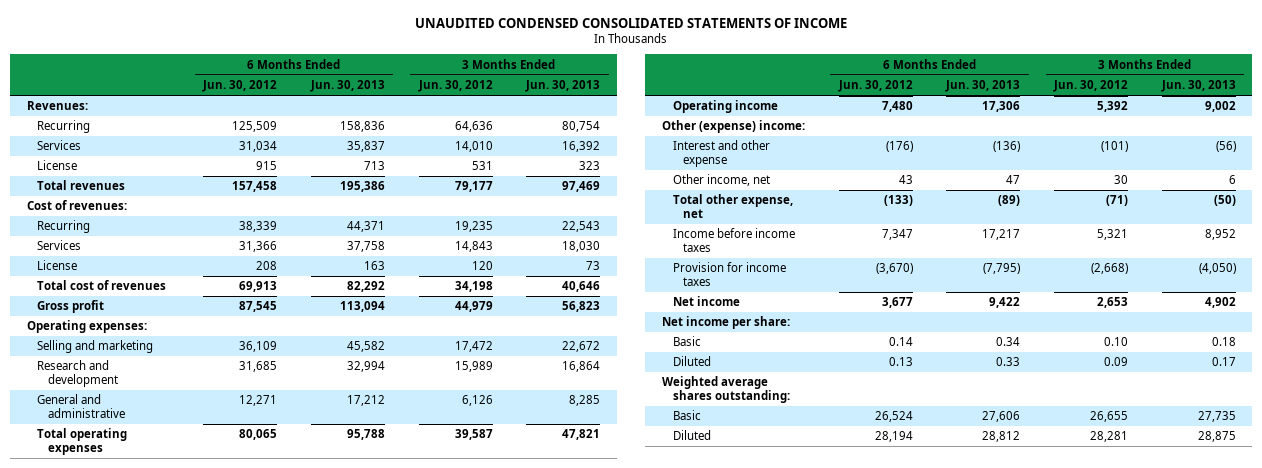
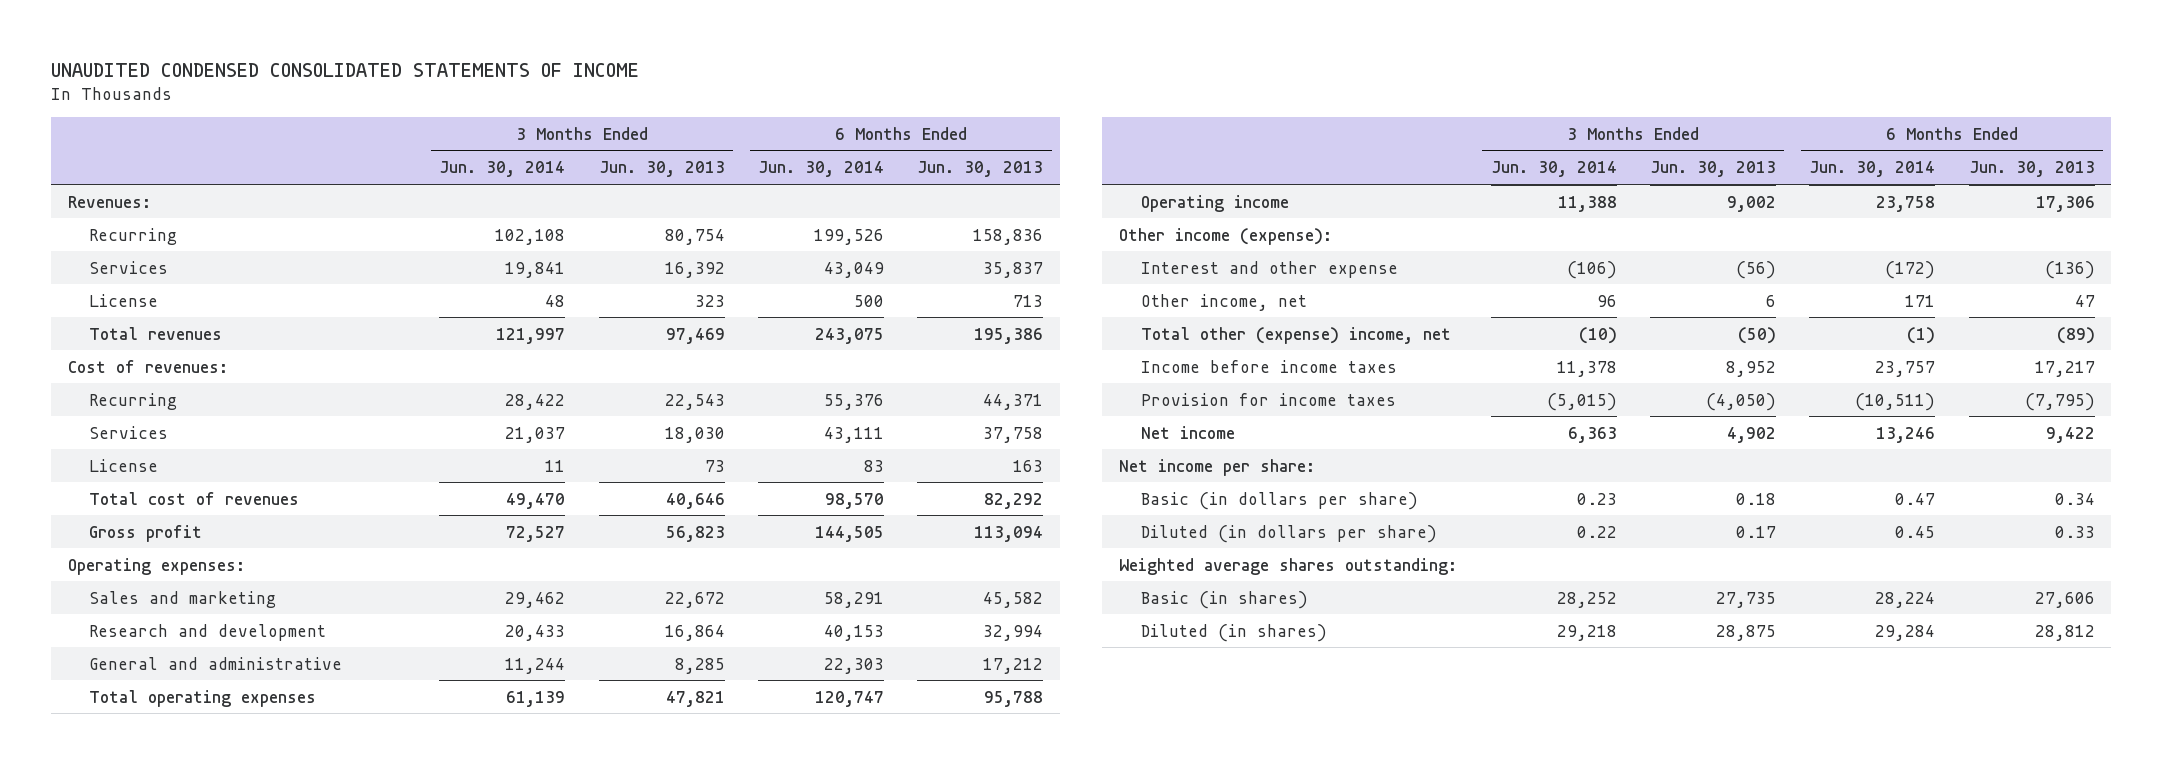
- | 6 Months Ended Jun. 30, 2012 | 6 Months Ended Jun. 30, 2013 | 3 Months Ended Jun. 30, 2012 | 3 Months Ended Jun. 30, 2013
+ | 3 Months Ended Jun. 30, 2014 | 3 Months Ended Jun. 30, 2013 | 6 Months Ended Jun. 30, 2014 | 6 Months Ended Jun. 30, 2013
- Selling and marketing | 36,109 | 45,582 | 17,472 | 22,672
+ Sales and marketing | 29,462 | 22,672 | 58,291 | 45,582
- Other (expense) income:
+ Other income (expense):
- Total other expense, net | (133) | (89) | (71) | (50)
+ Total other (expense) income, net | (10) | (50) | (1) | (89)
- Basic | 0.14 | 0.34 | 0.10 | 0.18
- Diluted | 0.13 | 0.33 | 0.09 | 0.17
+ Basic (in dollars per share) | 0.23 | 0.18 | 0.47 | 0.34
+ Diluted (in dollars per share) | 0.22 | 0.17 | 0.45 | 0.33
- Basic | 26,524 | 27,606 | 26,655 | 27,735
- Diluted | 28,194 | 28,812 | 28,281 | 28,875
+ Basic (in shares) | 28,252 | 27,735 | 28,224 | 27,606
+ Diluted (in shares) | 29,218 | 28,875 | 29,284 | 28,812

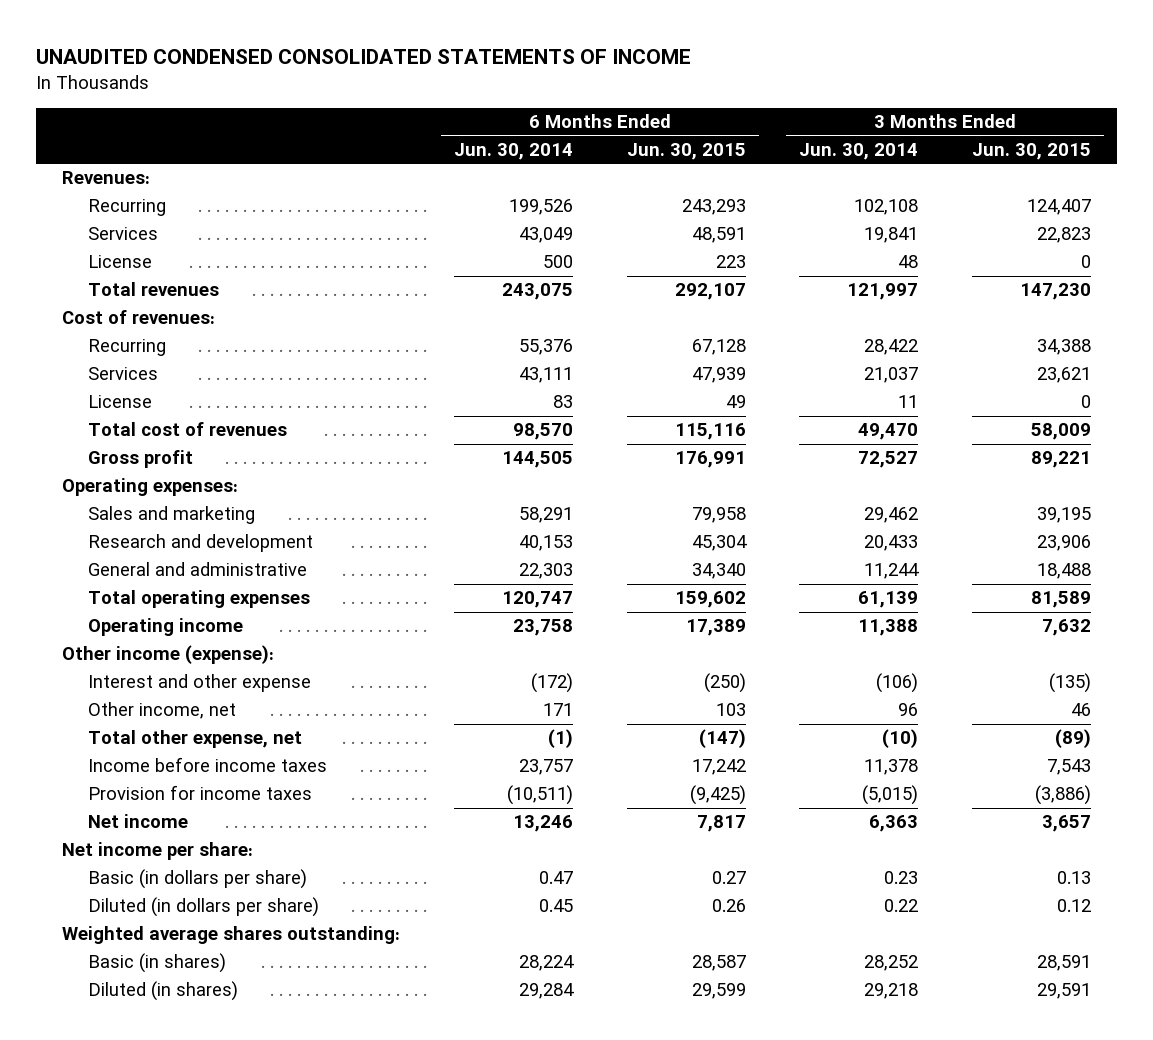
- | 3 Months Ended Jun. 30, 2014 | 3 Months Ended Jun. 30, 2013 | 6 Months Ended Jun. 30, 2014 | 6 Months Ended Jun. 30, 2013
+ | 6 Months Ended Jun. 30, 2014 | 6 Months Ended Jun. 30, 2015 | 3 Months Ended Jun. 30, 2014 | 3 Months Ended Jun. 30, 2015
- Total other (expense) income, net | (10) | (50) | (1) | (89)
+ Total other expense, net | (1) | (147) | (10) | (89)

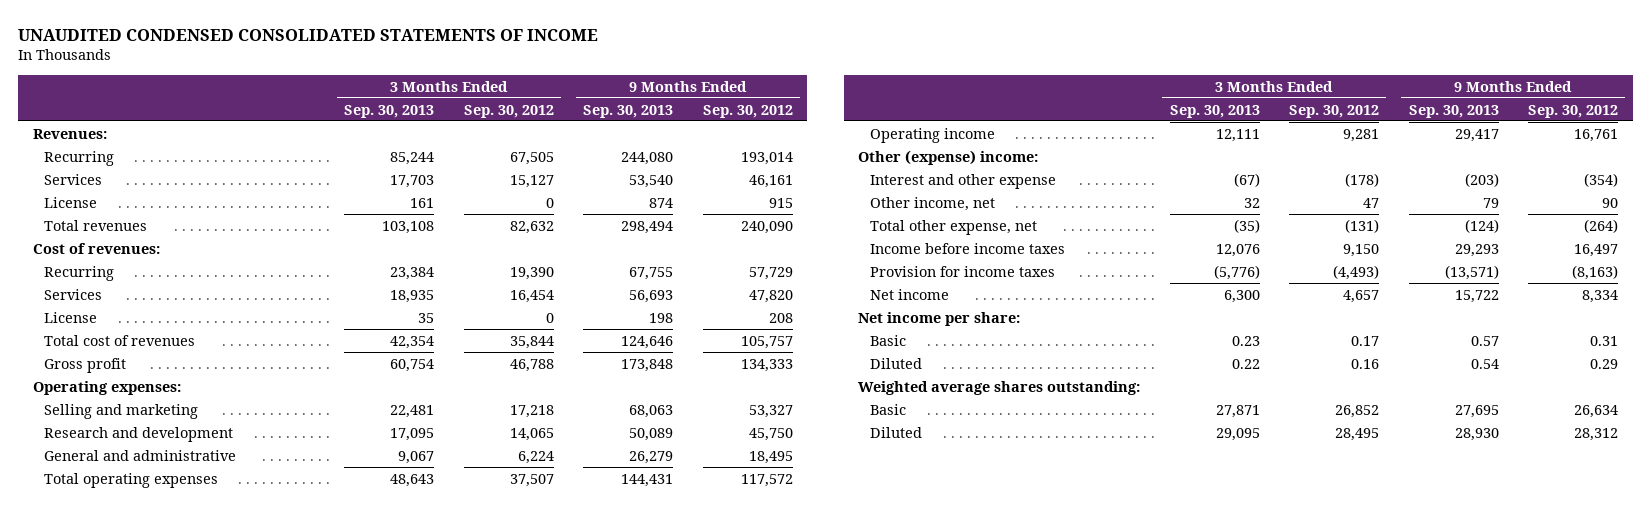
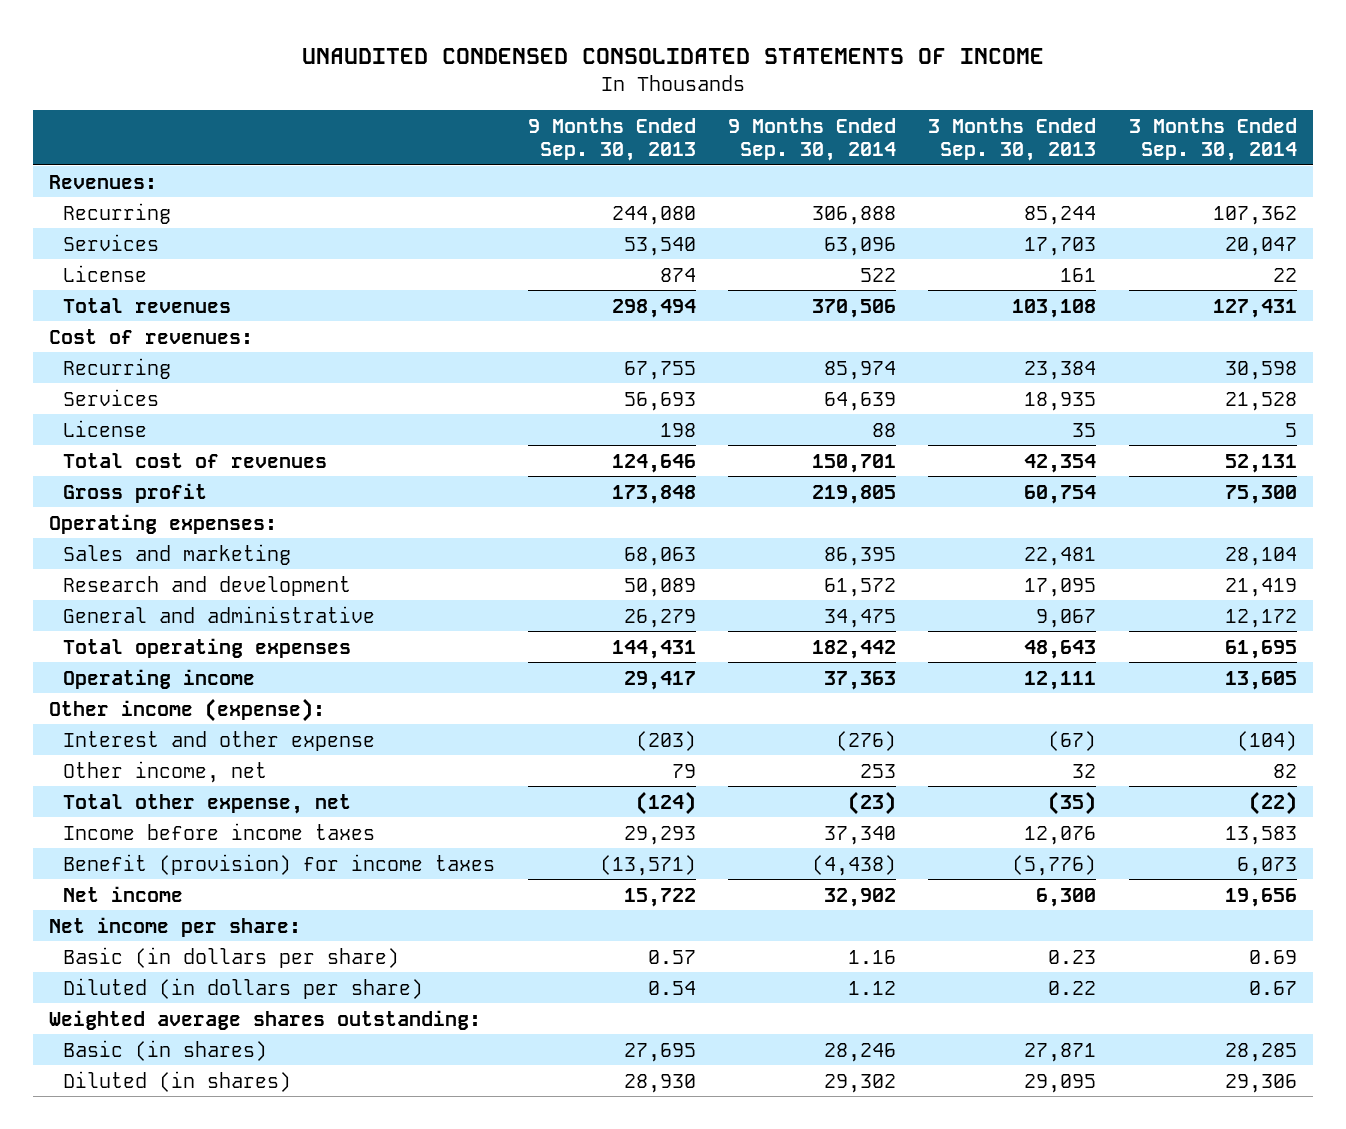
- | 3 Months Ended Sep. 30, 2013 | 3 Months Ended Sep. 30, 2012 | 9 Months Ended Sep. 30, 2013 | 9 Months Ended Sep. 30, 2012
+ | 9 Months Ended Sep. 30, 2013 | 9 Months Ended Sep. 30, 2014 | 3 Months Ended Sep. 30, 2013 | 3 Months Ended Sep. 30, 2014
- Selling and marketing | 22,481 | 17,218 | 68,063 | 53,327
+ Sales and marketing | 68,063 | 86,395 | 22,481 | 28,104
- Other (expense) income:
+ Other income (expense):
- Provision for income taxes | (5,776) | (4,493) | (13,571) | (8,163)
+ Benefit (provision) for income taxes | (13,571) | (4,438) | (5,776) | 6,073
- Basic | 0.23 | 0.17 | 0.57 | 0.31
- Diluted | 0.22 | 0.16 | 0.54 | 0.29
+ Basic (in dollars per share) | 0.57 | 1.16 | 0.23 | 0.69
+ Diluted (in dollars per share) | 0.54 | 1.12 | 0.22 | 0.67
- Basic | 27,871 | 26,852 | 27,695 | 26,634
- Diluted | 29,095 | 28,495 | 28,930 | 28,312
+ Basic (in shares) | 27,695 | 28,246 | 27,871 | 28,285
+ Diluted (in shares) | 28,930 | 29,302 | 29,095 | 29,306

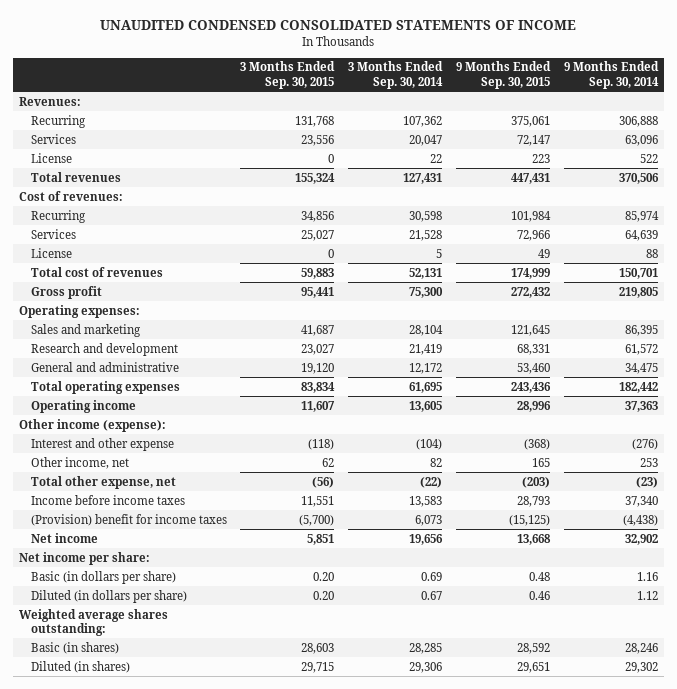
- | 9 Months Ended Sep. 30, 2013 | 9 Months Ended Sep. 30, 2014 | 3 Months Ended Sep. 30, 2013 | 3 Months Ended Sep. 30, 2014
+ | 3 Months Ended Sep. 30, 2015 | 3 Months Ended Sep. 30, 2014 | 9 Months Ended Sep. 30, 2015 | 9 Months Ended Sep. 30, 2014
- Benefit (provision) for income taxes | (13,571) | (4,438) | (5,776) | 6,073
+ (Provision) benefit for income taxes | (5,700) | 6,073 | (15,125) | (4,438)

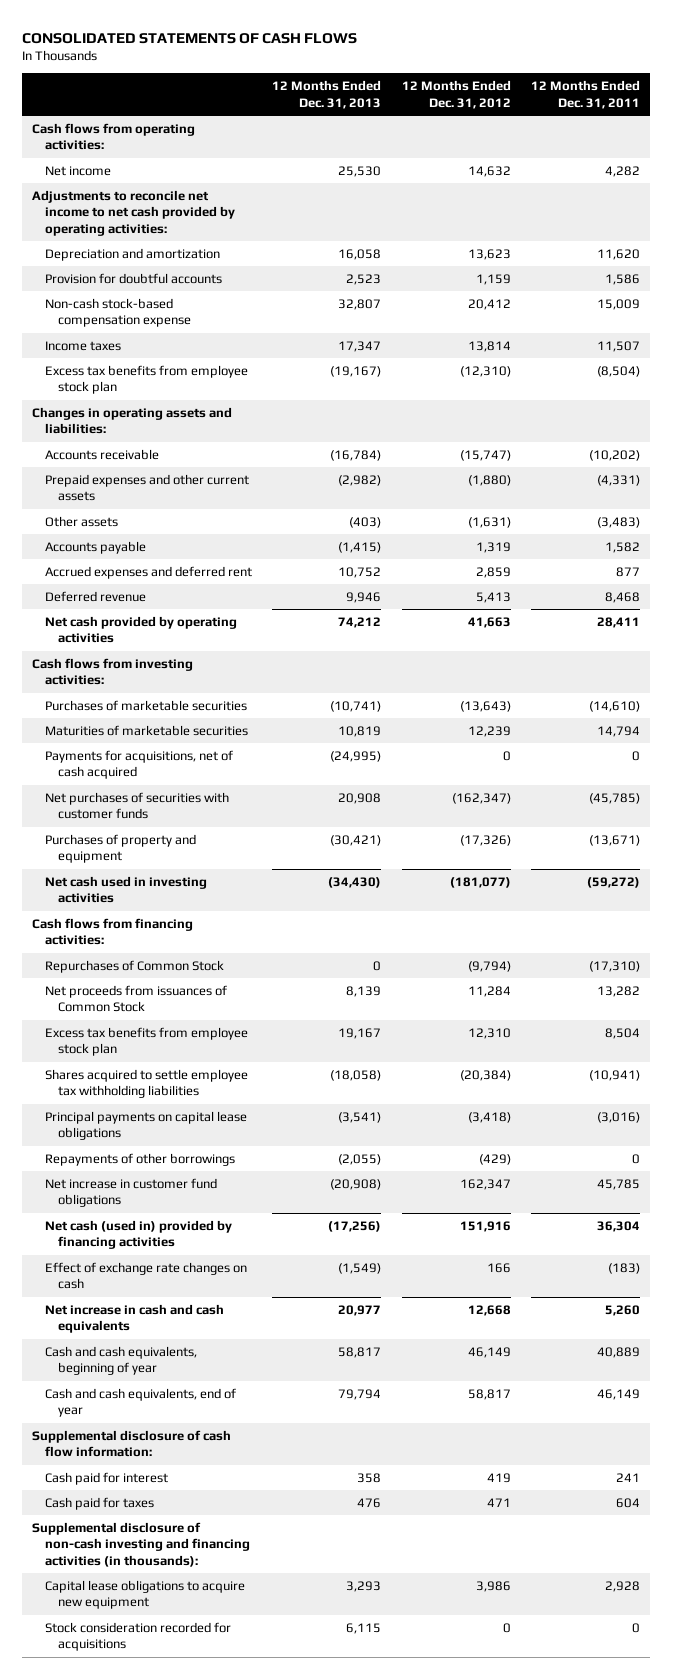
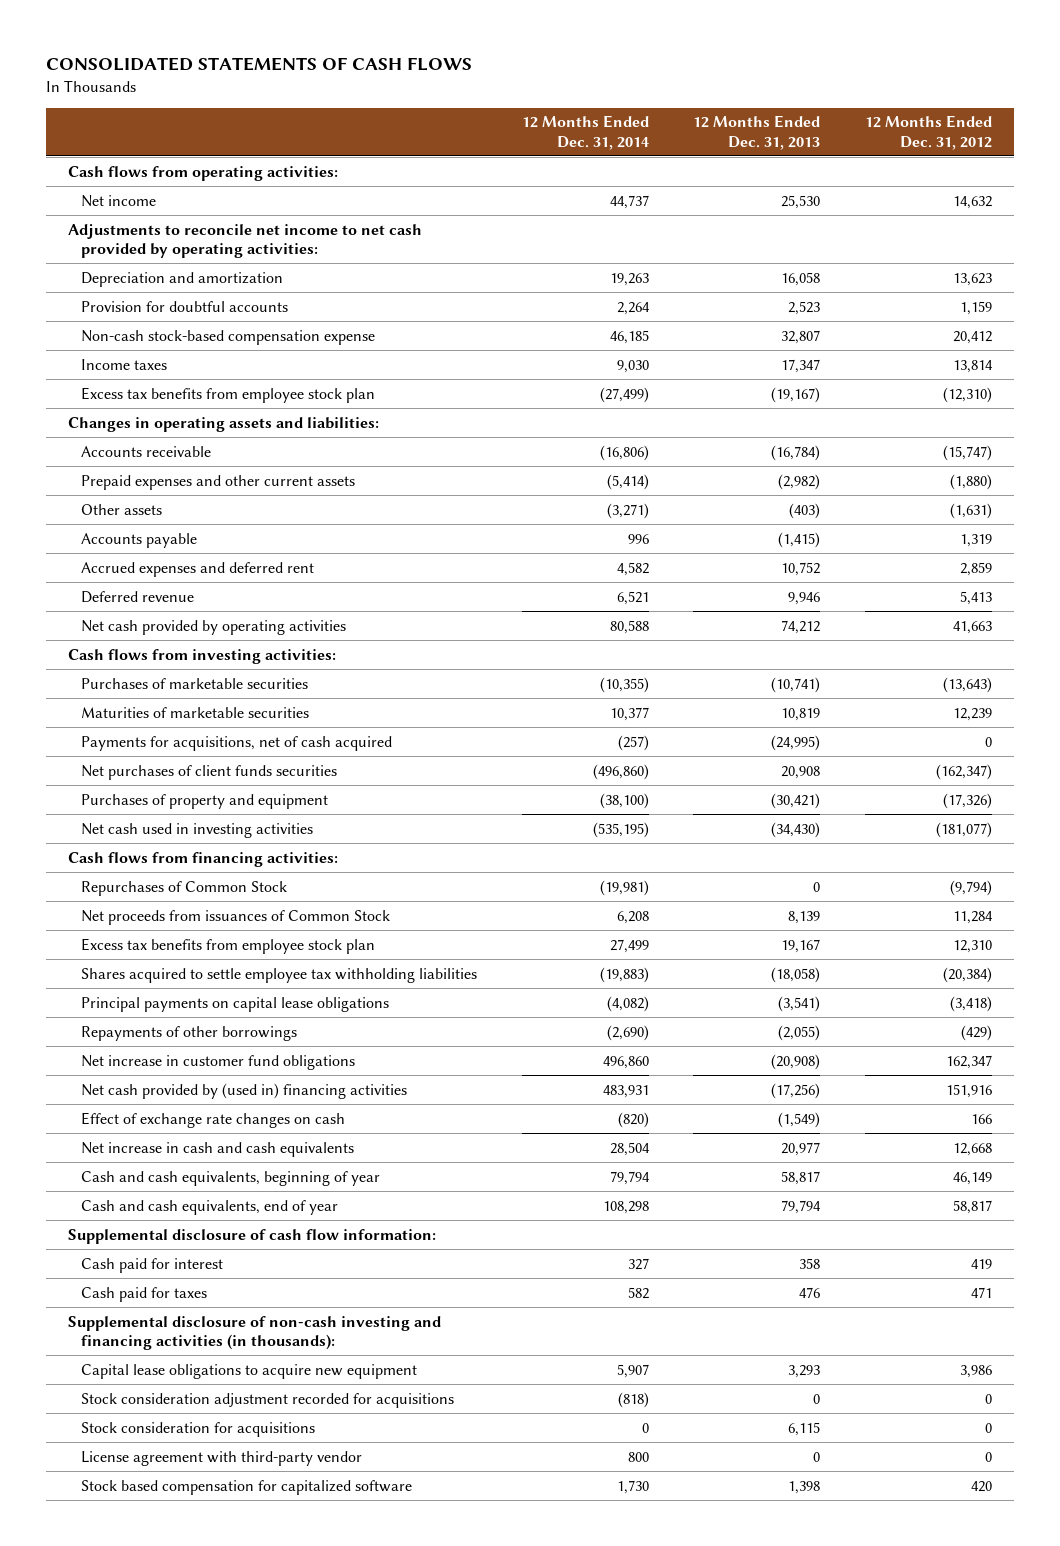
- | 12 Months Ended Dec. 31, 2013 | 12 Months Ended Dec. 31, 2012 | 12 Months Ended Dec. 31, 2011
+ | 12 Months Ended Dec. 31, 2014 | 12 Months Ended Dec. 31, 2013 | 12 Months Ended Dec. 31, 2012
- Net purchases of securities with customer funds | 20,908 | (162,347) | (45,785)
+ Net purchases of client funds securities | (496,860) | 20,908 | (162,347)
- Net cash (used in) provided by financing activities | (17,256) | 151,916 | 36,304
+ Net cash provided by (used in) financing activities | 483,931 | (17,256) | 151,916
- Stock consideration recorded for acquisitions | 6,115 | 0 | 0
+ Stock consideration adjustment recorded for acquisitions | (818) | 0 | 0
+ Stock consideration for acquisitions | 0 | 6,115 | 0
+ License agreement with third-party vendor | 800 | 0 | 0
+ Stock based compensation for capitalized software | 1,730 | 1,398 | 420

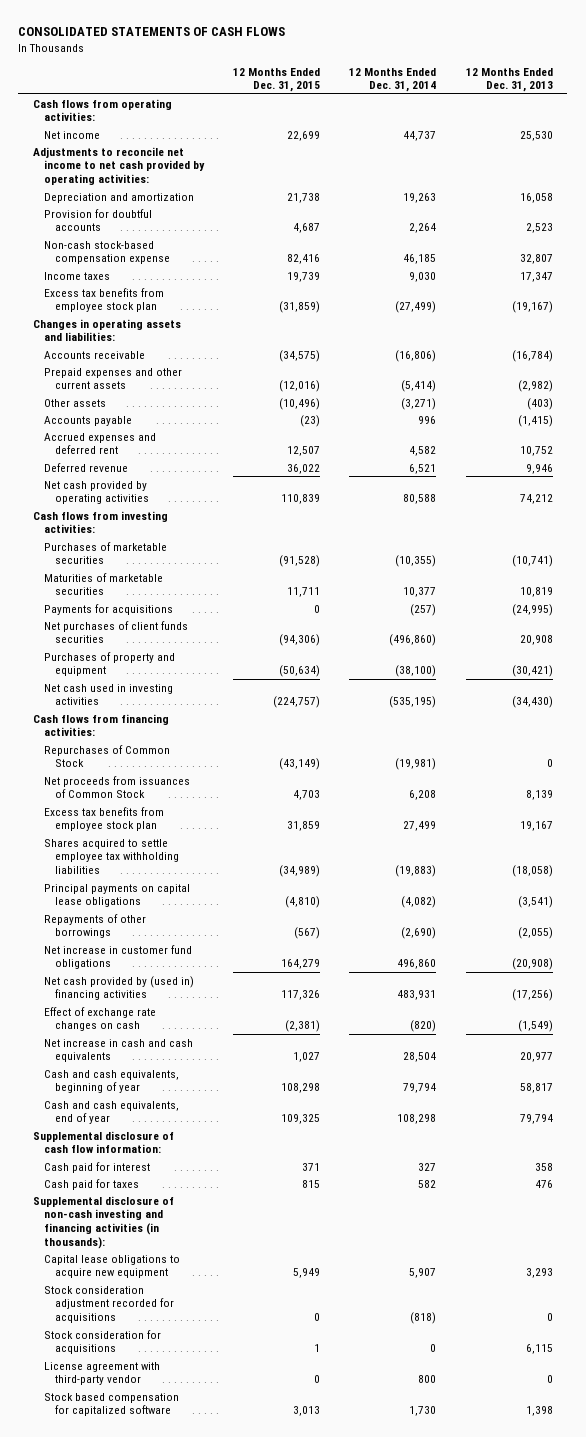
- | 12 Months Ended Dec. 31, 2014 | 12 Months Ended Dec. 31, 2013 | 12 Months Ended Dec. 31, 2012
+ | 12 Months Ended Dec. 31, 2015 | 12 Months Ended Dec. 31, 2014 | 12 Months Ended Dec. 31, 2013
- Payments for acquisitions, net of cash acquired | (257) | (24,995) | 0
+ Payments for acquisitions | 0 | (257) | (24,995)

